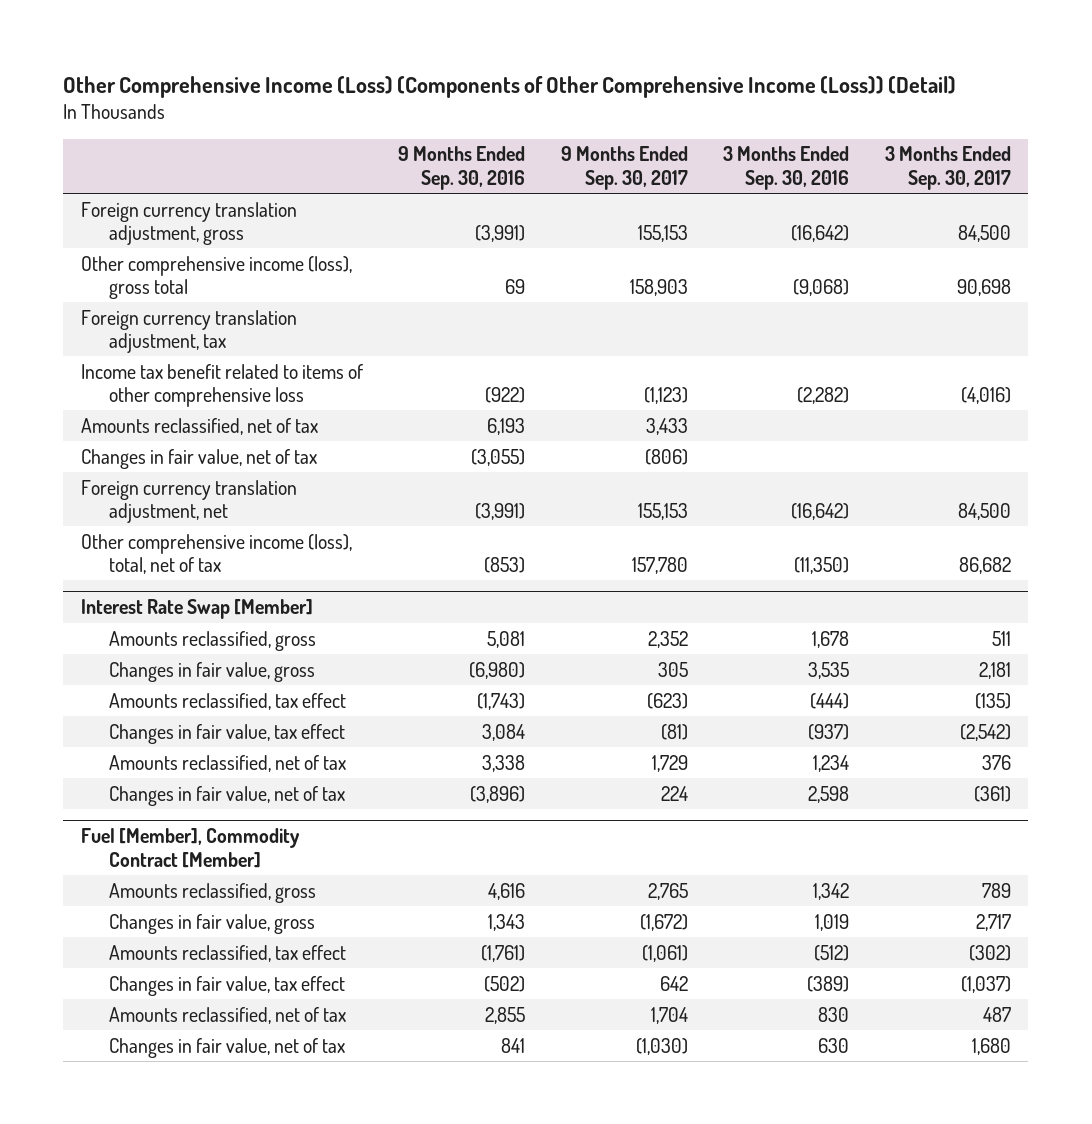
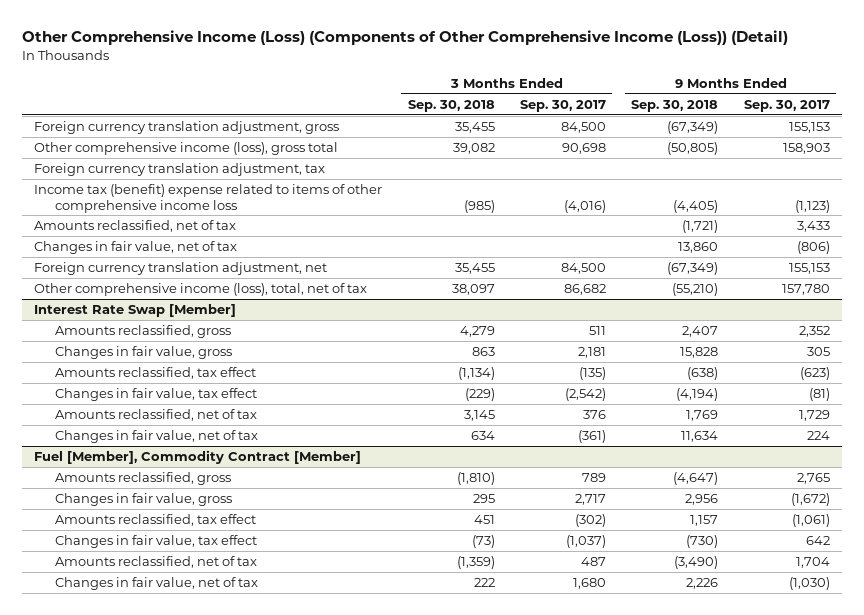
- | 9 Months Ended Sep. 30, 2016 | 9 Months Ended Sep. 30, 2017 | 3 Months Ended Sep. 30, 2016 | 3 Months Ended Sep. 30, 2017
+ | 3 Months Ended Sep. 30, 2018 | 3 Months Ended Sep. 30, 2017 | 9 Months Ended Sep. 30, 2018 | 9 Months Ended Sep. 30, 2017
- Income tax benefit related to items of other comprehensive loss | (922) | (1,123) | (2,282) | (4,016)
+ Income tax (benefit) expense related to items of other comprehensive income loss | (985) | (4,016) | (4,405) | (1,123)

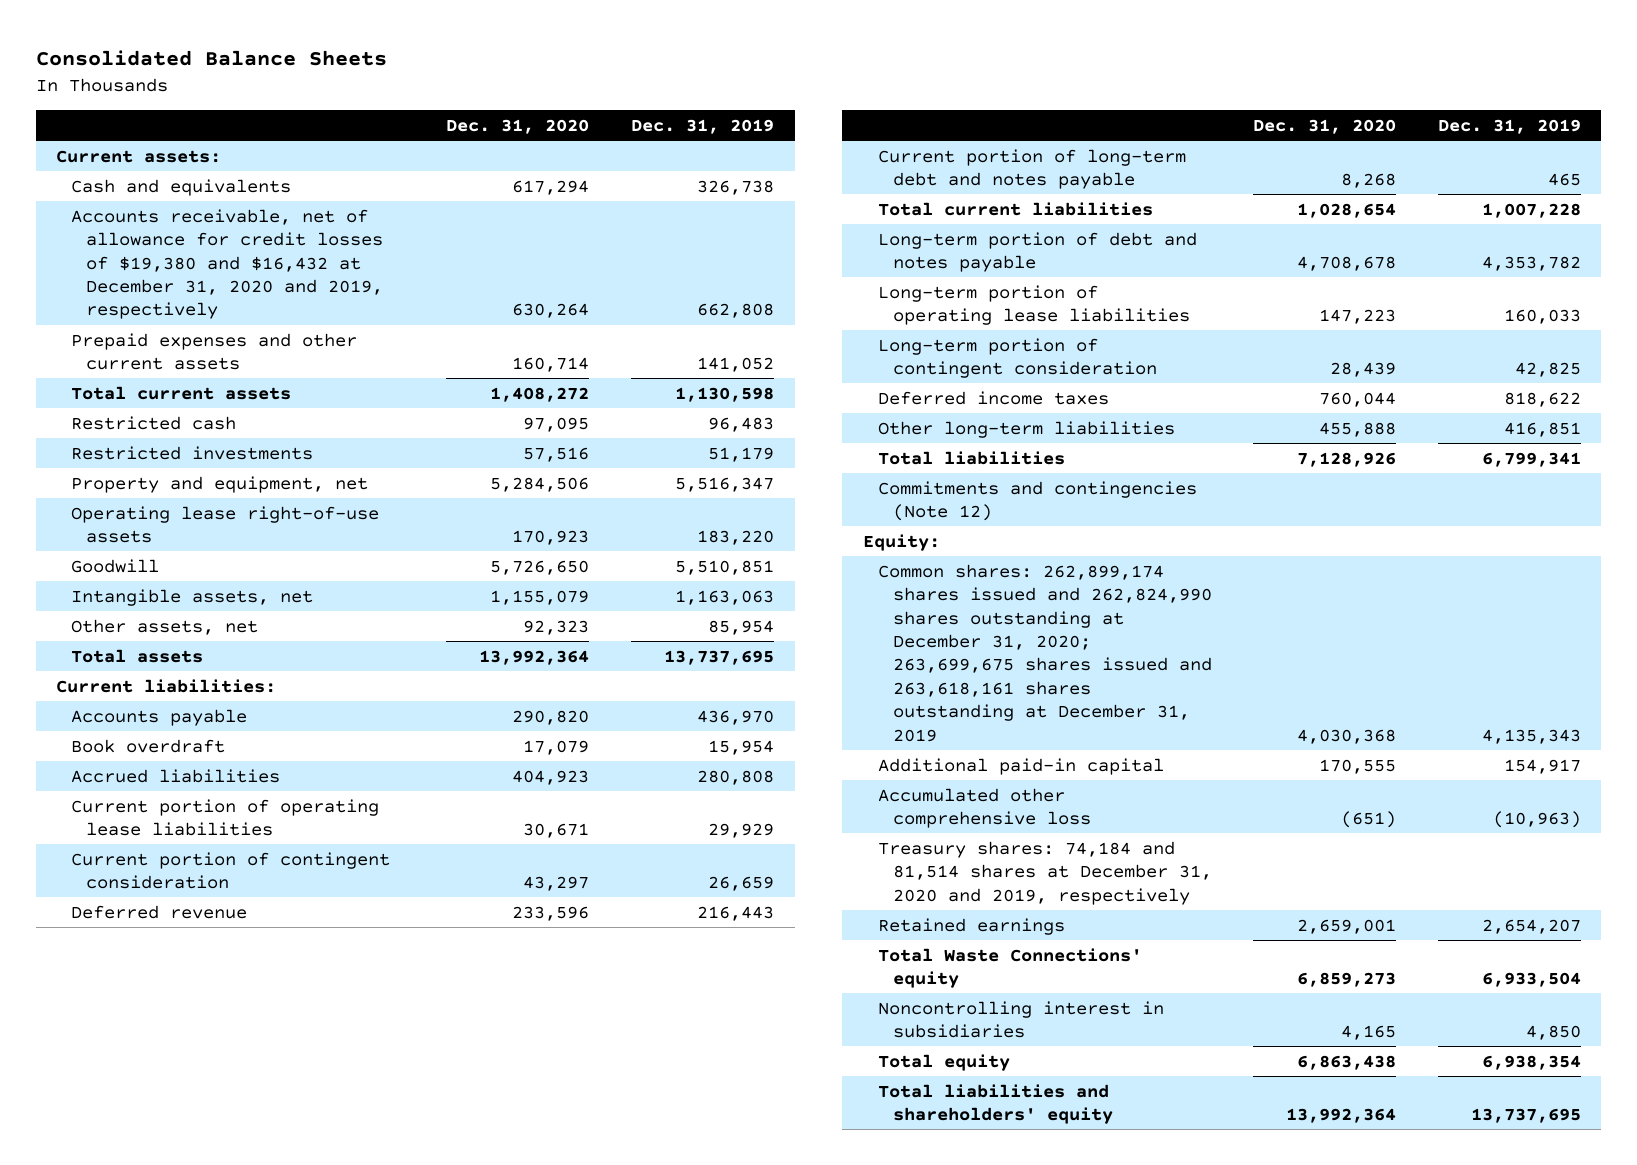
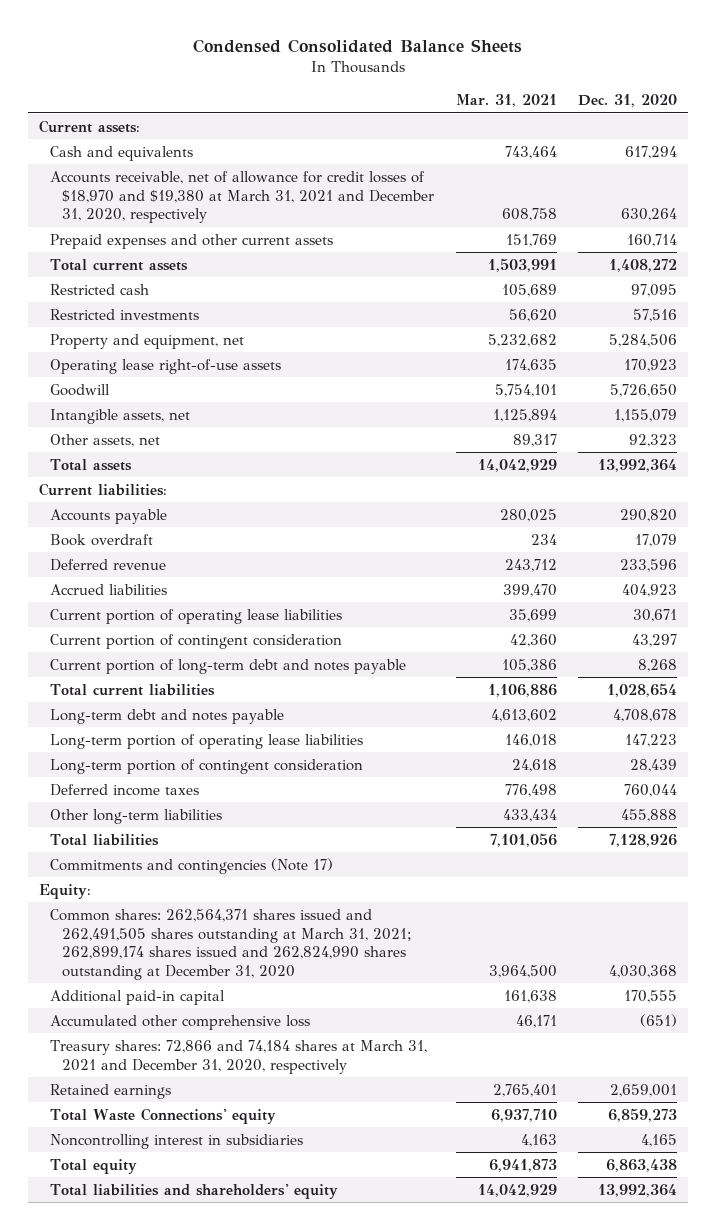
- Consolidated Balance Sheets
+ Condensed Consolidated Balance Sheets
- | Dec. 31, 2020 | Dec. 31, 2019
+ | Mar. 31, 2021 | Dec. 31, 2020
- Accounts receivable, net of allowance for credit losses of $19,380 and $16,432 at December 31, 2020 and 2019, respectively | 630,264 | 662,808
+ Accounts receivable, net of allowance for credit losses of $18,970 and $19,380 at March 31, 2021 and December 31, 2020, respectively | 608,758 | 630,264
moved up: Deferred revenue | 243,712 | 233,596
- Long-term portion of debt and notes payable | 4,708,678 | 4,353,782
+ Long-term debt and notes payable | 4,613,602 | 4,708,678
- Commitments and contingencies (Note 12)
+ Commitments and contingencies (Note 17)
- Common shares: 262,899,174 shares issued and 262,824,990 shares outstanding at December 31, 2020; 263,699,675 shares issued and 263,618,161 shares outstanding at December 31, 2019 | 4,030,368 | 4,135,343
+ Common shares: 262,564,371 shares issued and 262,491,505 shares outstanding at March 31, 2021; 262,899,174 shares issued and 262,824,990 shares outstanding at December 31, 2020 | 3,964,500 | 4,030,368
- Treasury shares: 74,184 and 81,514 shares at December 31, 2020 and 2019, respectively
+ Treasury shares: 72,866 and 74,184 shares at March 31, 2021 and December 31, 2020, respectively

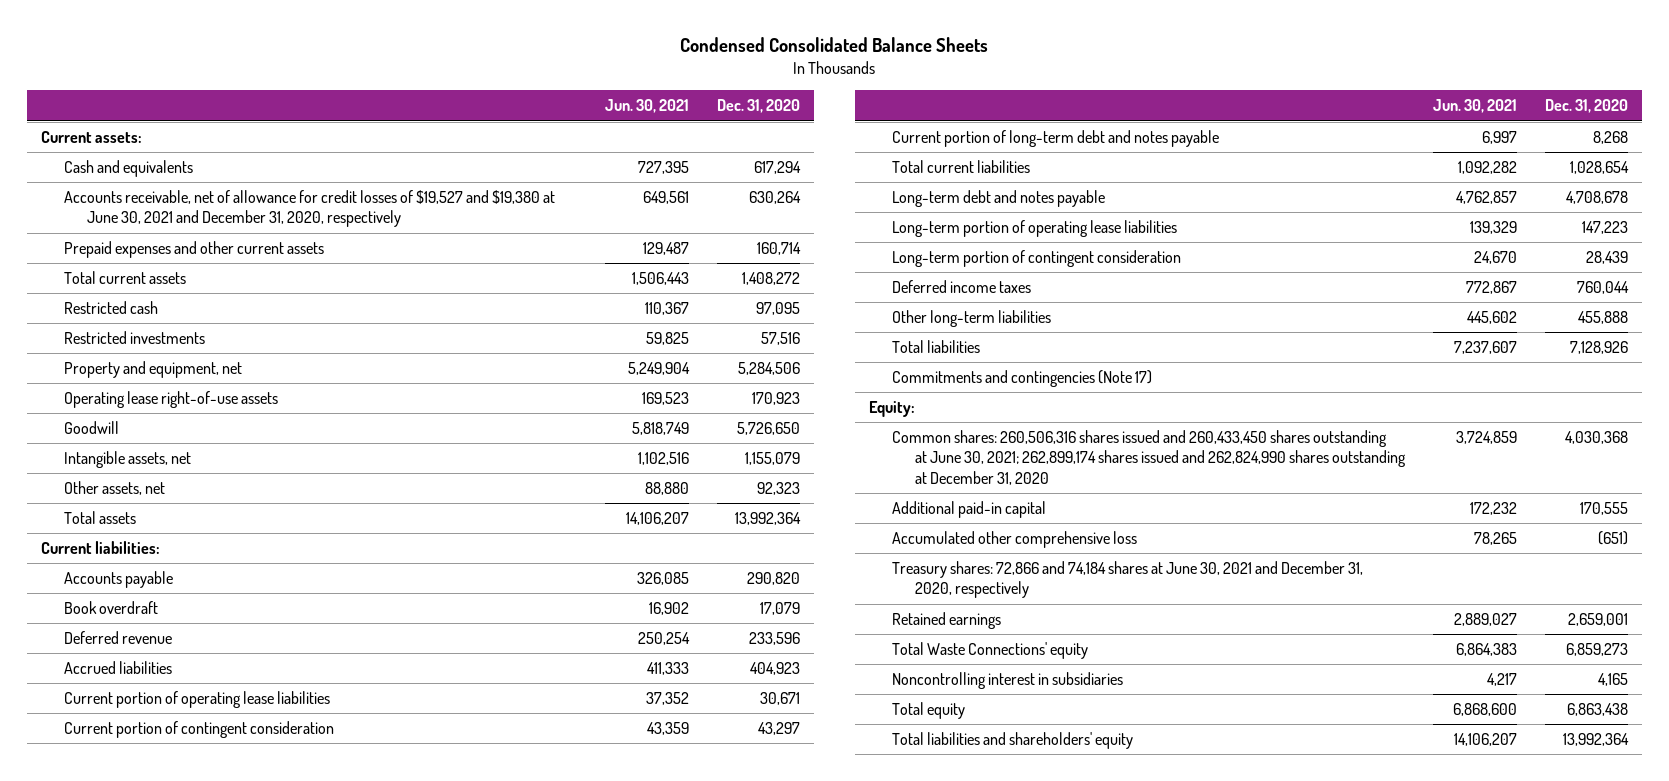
- | Mar. 31, 2021 | Dec. 31, 2020
+ | Jun. 30, 2021 | Dec. 31, 2020
- Accounts receivable, net of allowance for credit losses of $18,970 and $19,380 at March 31, 2021 and December 31, 2020, respectively | 608,758 | 630,264
+ Accounts receivable, net of allowance for credit losses of $19,527 and $19,380 at June 30, 2021 and December 31, 2020, respectively | 649,561 | 630,264
- Common shares: 262,564,371 shares issued and 262,491,505 shares outstanding at March 31, 2021; 262,899,174 shares issued and 262,824,990 shares outstanding at December 31, 2020 | 3,964,500 | 4,030,368
+ Common shares: 260,506,316 shares issued and 260,433,450 shares outstanding at June 30, 2021; 262,899,174 shares issued and 262,824,990 shares outstanding at December 31, 2020 | 3,724,859 | 4,030,368
- Treasury shares: 72,866 and 74,184 shares at March 31, 2021 and December 31, 2020, respectively
+ Treasury shares: 72,866 and 74,184 shares at June 30, 2021 and December 31, 2020, respectively

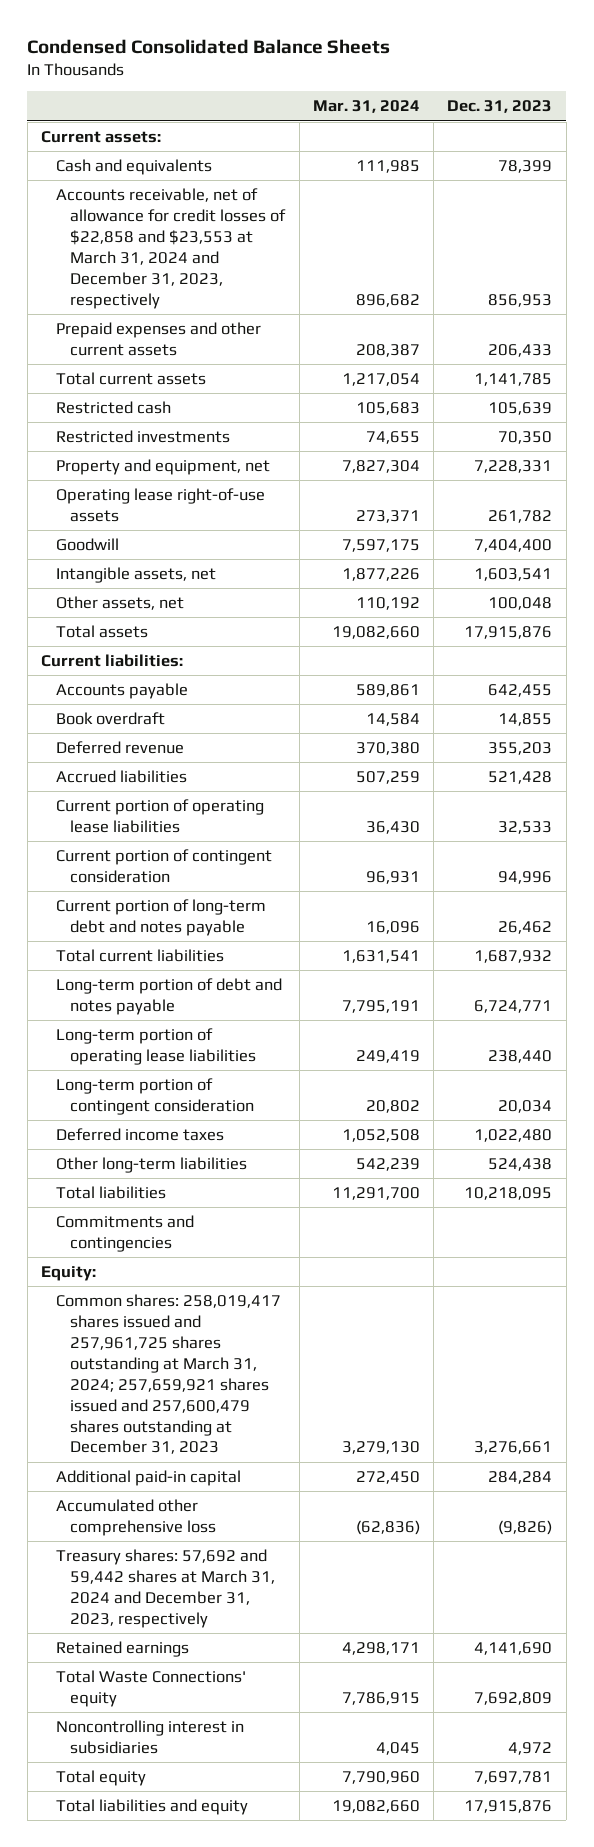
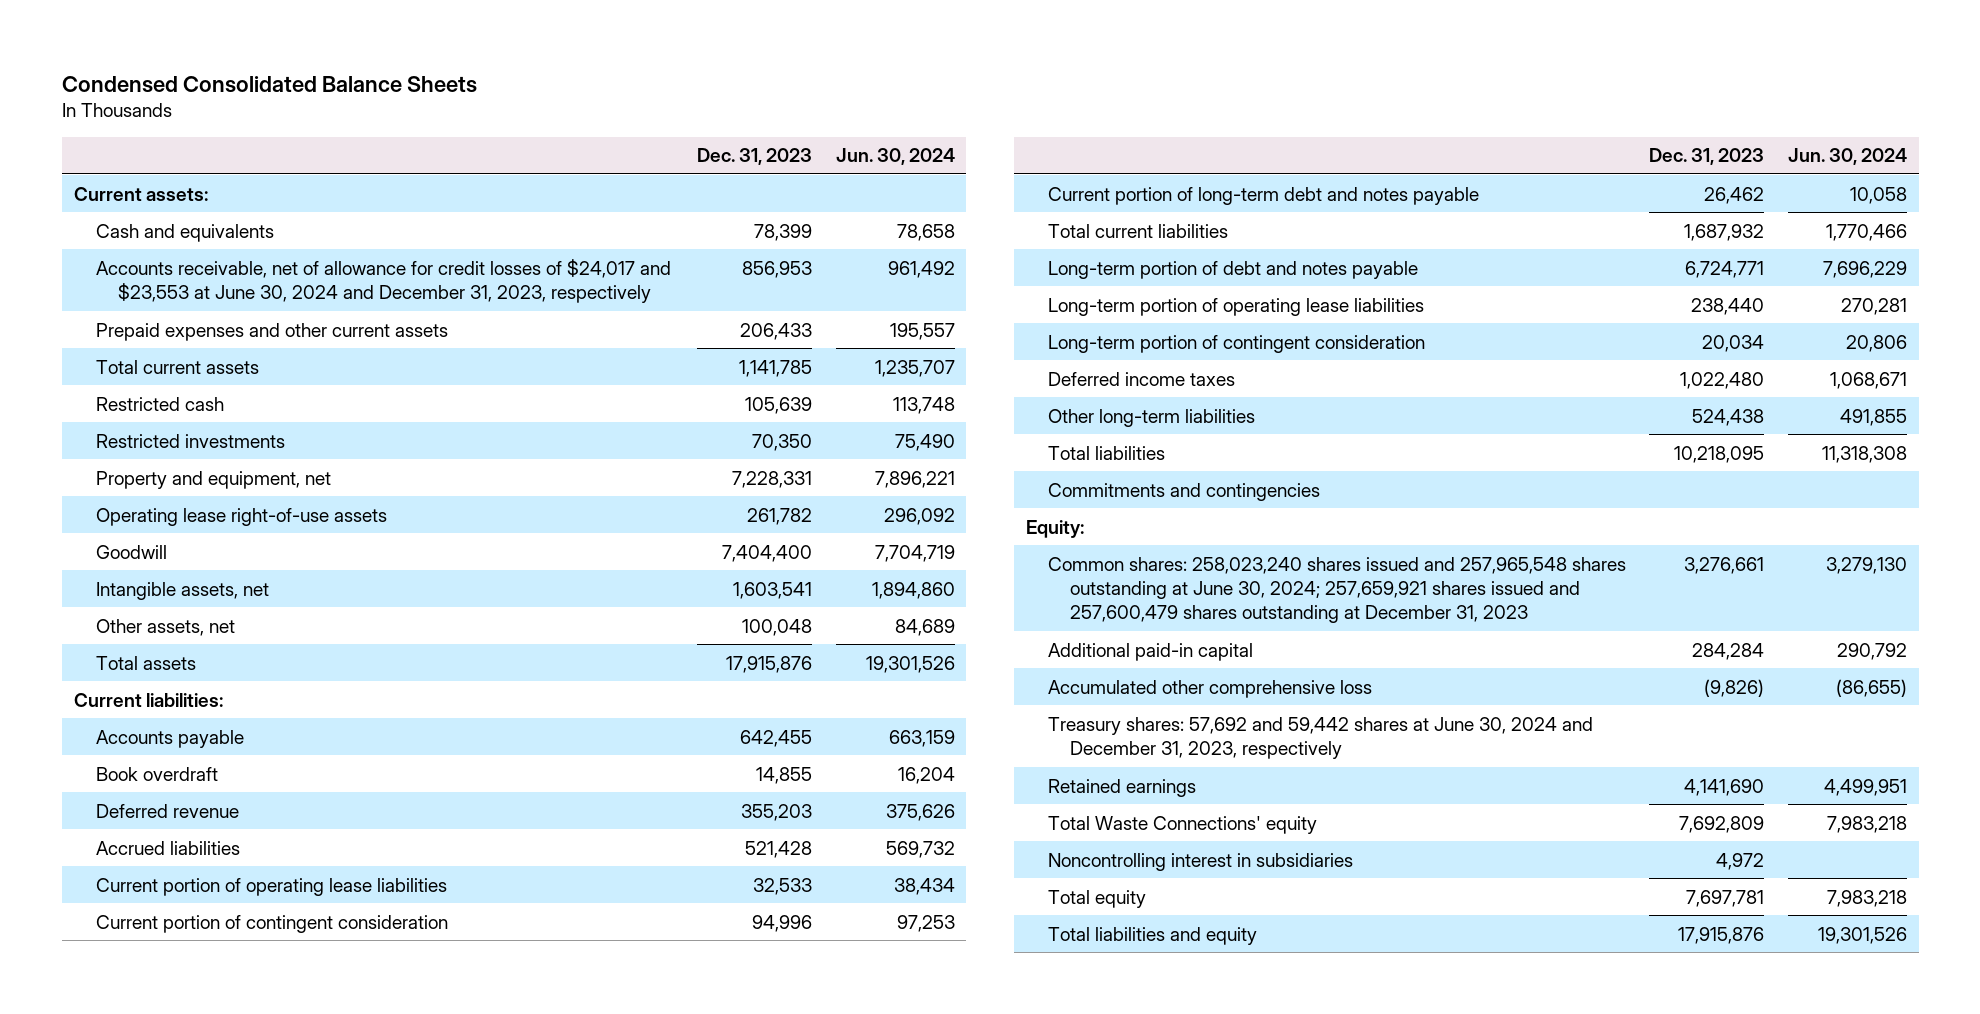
- | Mar. 31, 2024 | Dec. 31, 2023
+ | Dec. 31, 2023 | Jun. 30, 2024
- Accounts receivable, net of allowance for credit losses of $22,858 and $23,553 at March 31, 2024 and December 31, 2023, respectively | 896,682 | 856,953
+ Accounts receivable, net of allowance for credit losses of $24,017 and $23,553 at June 30, 2024 and December 31, 2023, respectively | 856,953 | 961,492
- Common shares: 258,019,417 shares issued and 257,961,725 shares outstanding at March 31, 2024; 257,659,921 shares issued and 257,600,479 shares outstanding at December 31, 2023 | 3,279,130 | 3,276,661
+ Common shares: 258,023,240 shares issued and 257,965,548 shares outstanding at June 30, 2024; 257,659,921 shares issued and 257,600,479 shares outstanding at December 31, 2023 | 3,276,661 | 3,279,130
- Treasury shares: 57,692 and 59,442 shares at March 31, 2024 and December 31, 2023, respectively
+ Treasury shares: 57,692 and 59,442 shares at June 30, 2024 and December 31, 2023, respectively

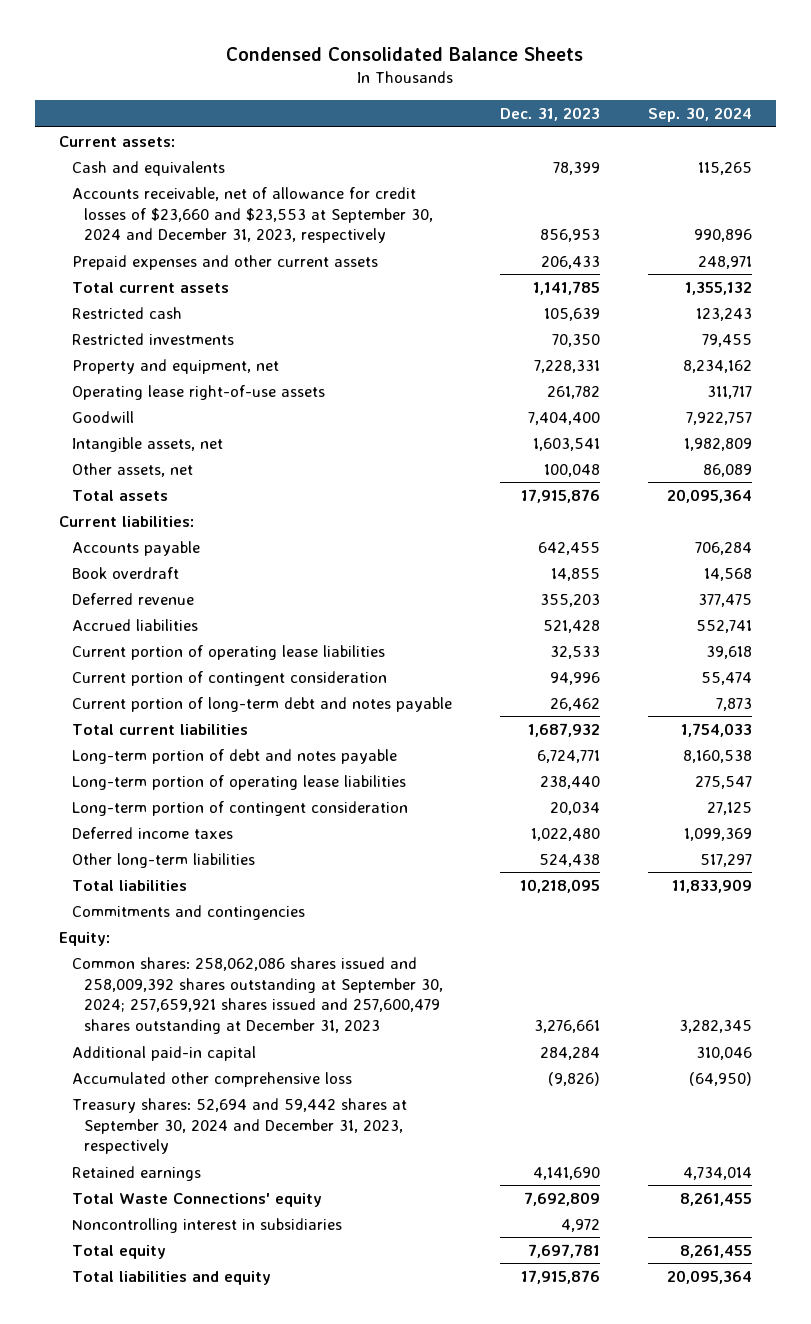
- | Dec. 31, 2023 | Jun. 30, 2024
+ | Dec. 31, 2023 | Sep. 30, 2024
- Accounts receivable, net of allowance for credit losses of $24,017 and $23,553 at June 30, 2024 and December 31, 2023, respectively | 856,953 | 961,492
+ Accounts receivable, net of allowance for credit losses of $23,660 and $23,553 at September 30, 2024 and December 31, 2023, respectively | 856,953 | 990,896
- Common shares: 258,023,240 shares issued and 257,965,548 shares outstanding at June 30, 2024; 257,659,921 shares issued and 257,600,479 shares outstanding at December 31, 2023 | 3,276,661 | 3,279,130
+ Common shares: 258,062,086 shares issued and 258,009,392 shares outstanding at September 30, 2024; 257,659,921 shares issued and 257,600,479 shares outstanding at December 31, 2023 | 3,276,661 | 3,282,345
- Treasury shares: 57,692 and 59,442 shares at June 30, 2024 and December 31, 2023, respectively
+ Treasury shares: 52,694 and 59,442 shares at September 30, 2024 and December 31, 2023, respectively

